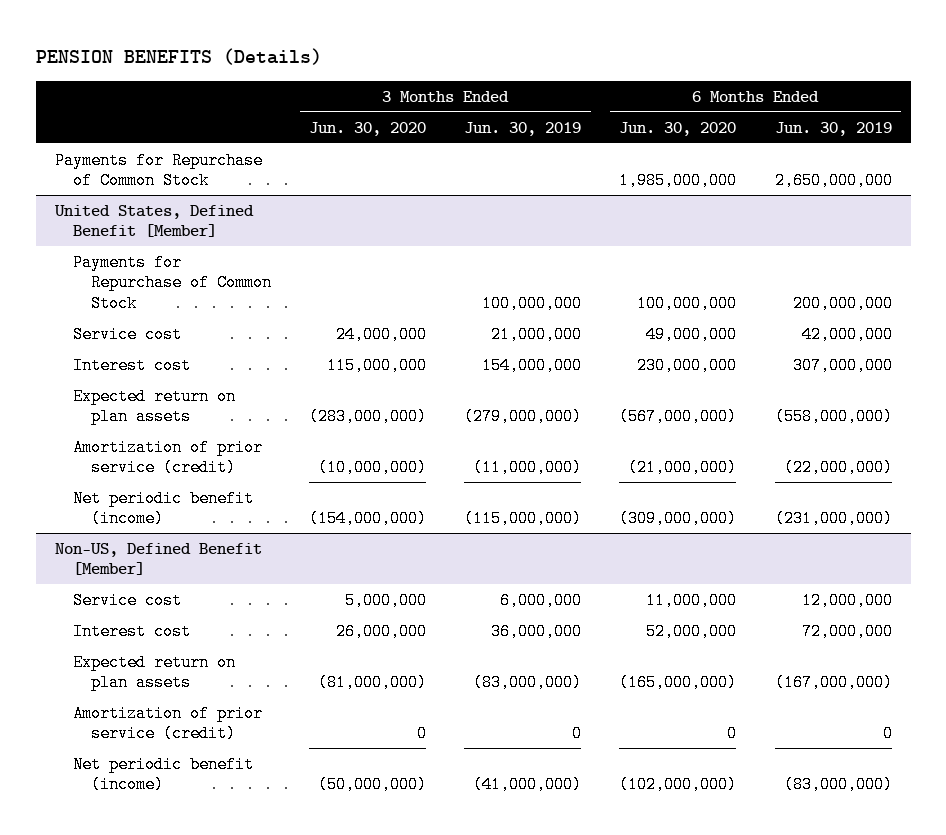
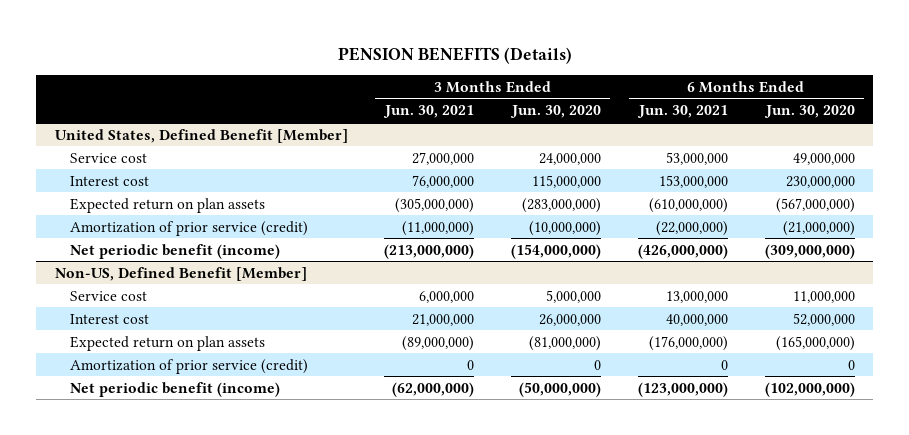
- | 3 Months Ended Jun. 30, 2020 | 3 Months Ended Jun. 30, 2019 | 6 Months Ended Jun. 30, 2020 | 6 Months Ended Jun. 30, 2019
+ | 3 Months Ended Jun. 30, 2021 | 3 Months Ended Jun. 30, 2020 | 6 Months Ended Jun. 30, 2021 | 6 Months Ended Jun. 30, 2020
- Payments for Repurchase of Common Stock | | | 1,985,000,000 | 2,650,000,000
@ United States, Defined Benefit [Member]
- Payments for Repurchase of Common Stock | | 100,000,000 | 100,000,000 | 200,000,000

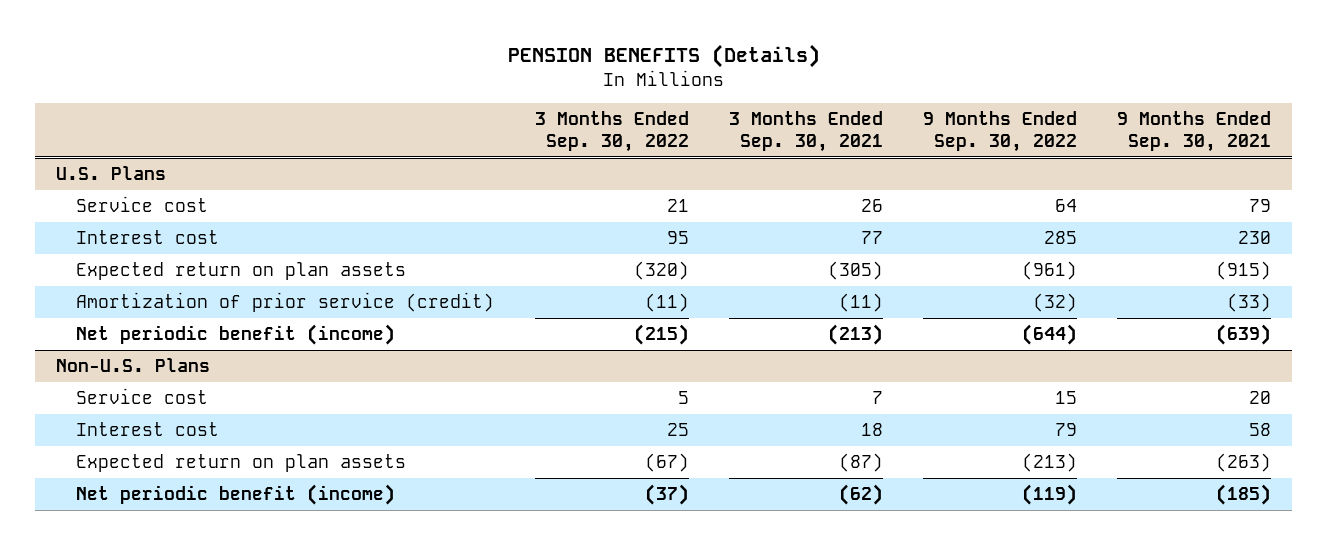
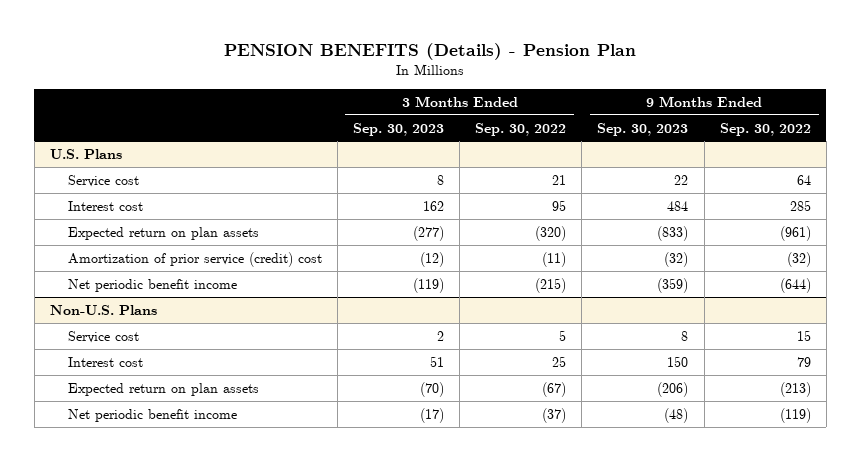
- PENSION BENEFITS (Details)
+ PENSION BENEFITS (Details) - Pension Plan
- | 3 Months Ended Sep. 30, 2022 | 3 Months Ended Sep. 30, 2021 | 9 Months Ended Sep. 30, 2022 | 9 Months Ended Sep. 30, 2021
+ | 3 Months Ended Sep. 30, 2023 | 3 Months Ended Sep. 30, 2022 | 9 Months Ended Sep. 30, 2023 | 9 Months Ended Sep. 30, 2022
@ U.S. Plans
- Amortization of prior service (credit) | (11) | (11) | (32) | (33)
- Net periodic benefit (income) | (215) | (213) | (644) | (639)
+ Amortization of prior service (credit) cost | (12) | (11) | (32) | (32)
+ Net periodic benefit income | (119) | (215) | (359) | (644)
@ Non-U.S. Plans
- Net periodic benefit (income) | (37) | (62) | (119) | (185)
+ Net periodic benefit income | (17) | (37) | (48) | (119)

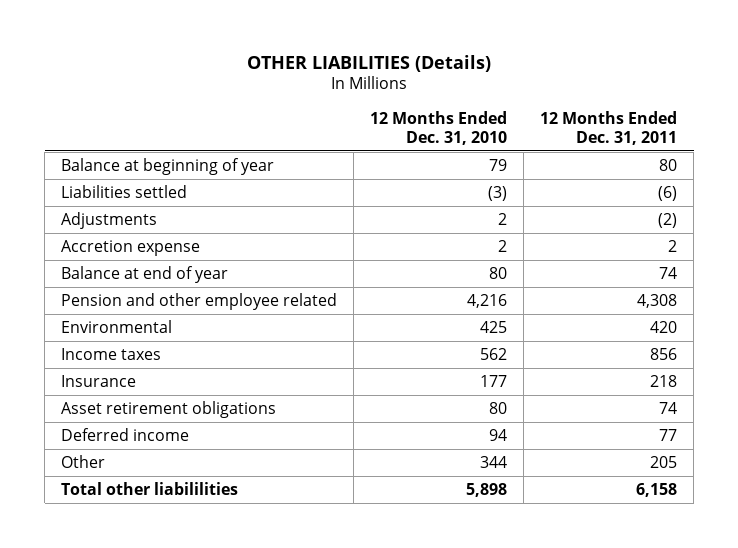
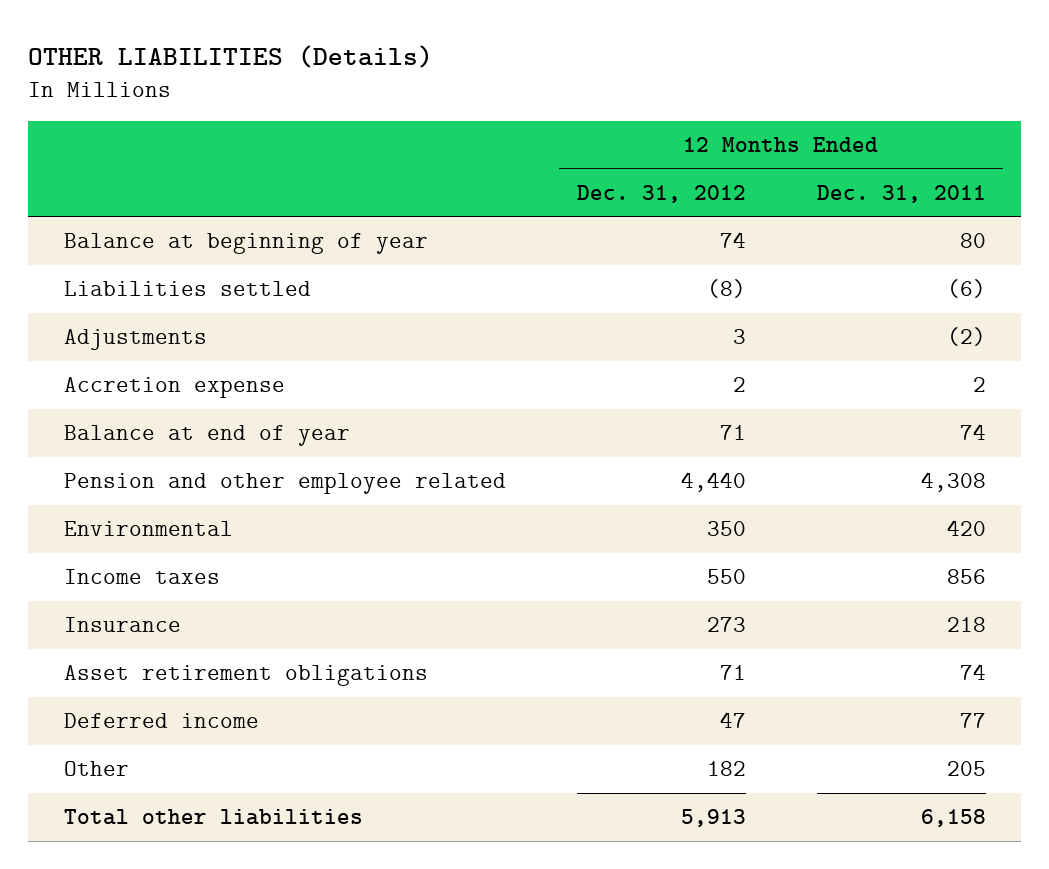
- | 12 Months Ended Dec. 31, 2010 | 12 Months Ended Dec. 31, 2011
+ | 12 Months Ended Dec. 31, 2012 | 12 Months Ended Dec. 31, 2011
- Total other liabililities | 5,898 | 6,158
+ Total other liabilities | 5,913 | 6,158

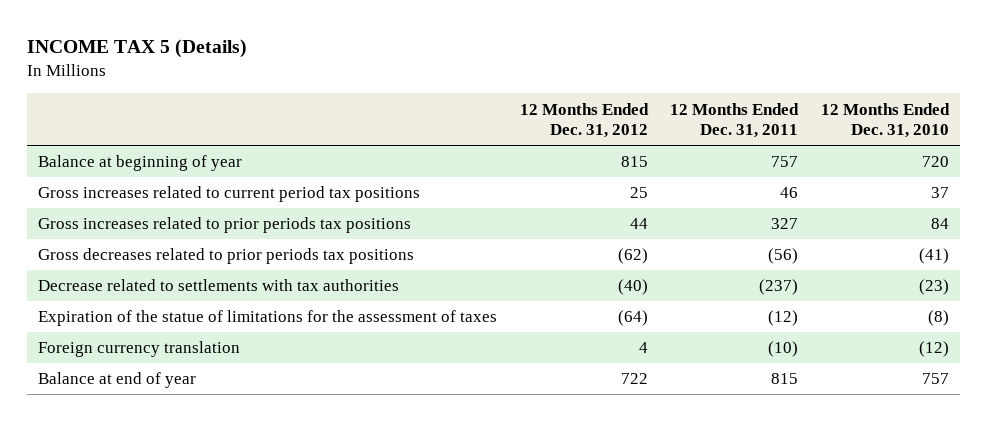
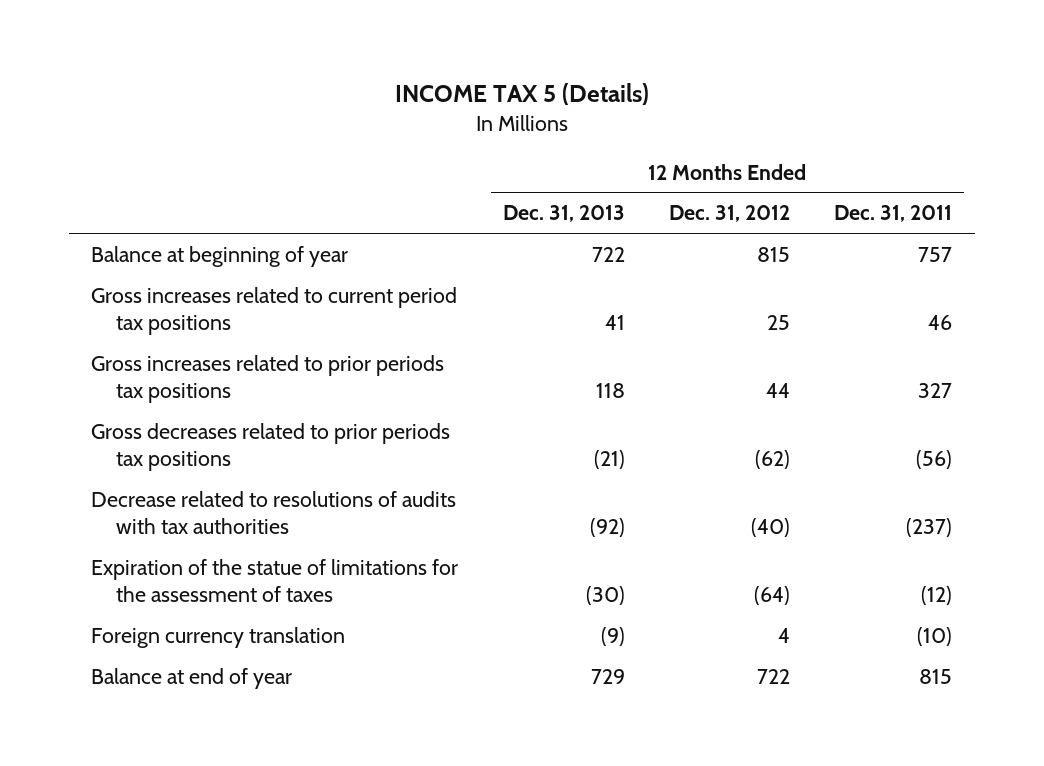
- | 12 Months Ended Dec. 31, 2012 | 12 Months Ended Dec. 31, 2011 | 12 Months Ended Dec. 31, 2010
+ | 12 Months Ended Dec. 31, 2013 | 12 Months Ended Dec. 31, 2012 | 12 Months Ended Dec. 31, 2011
- Decrease related to settlements with tax authorities | (40) | (237) | (23)
+ Decrease related to resolutions of audits with tax authorities | (92) | (40) | (237)

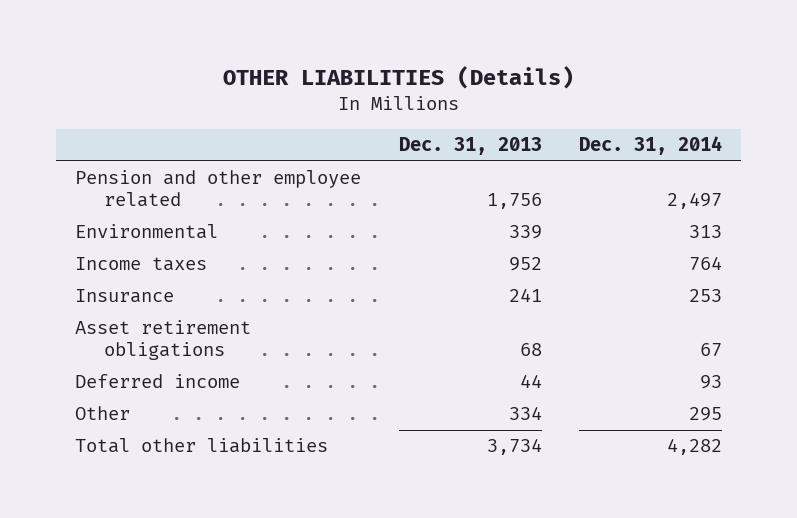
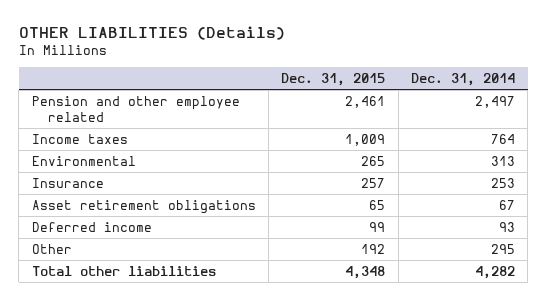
- | Dec. 31, 2013 | Dec. 31, 2014
+ | Dec. 31, 2015 | Dec. 31, 2014
moved down: Environmental | 265 | 313

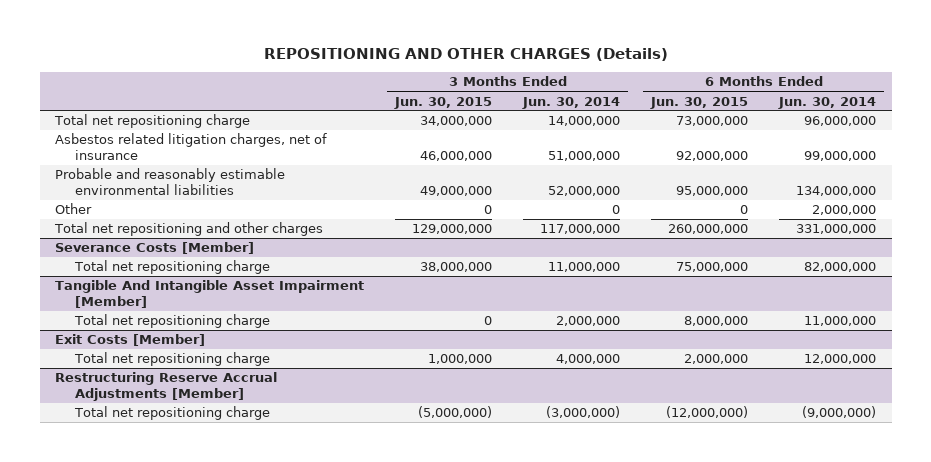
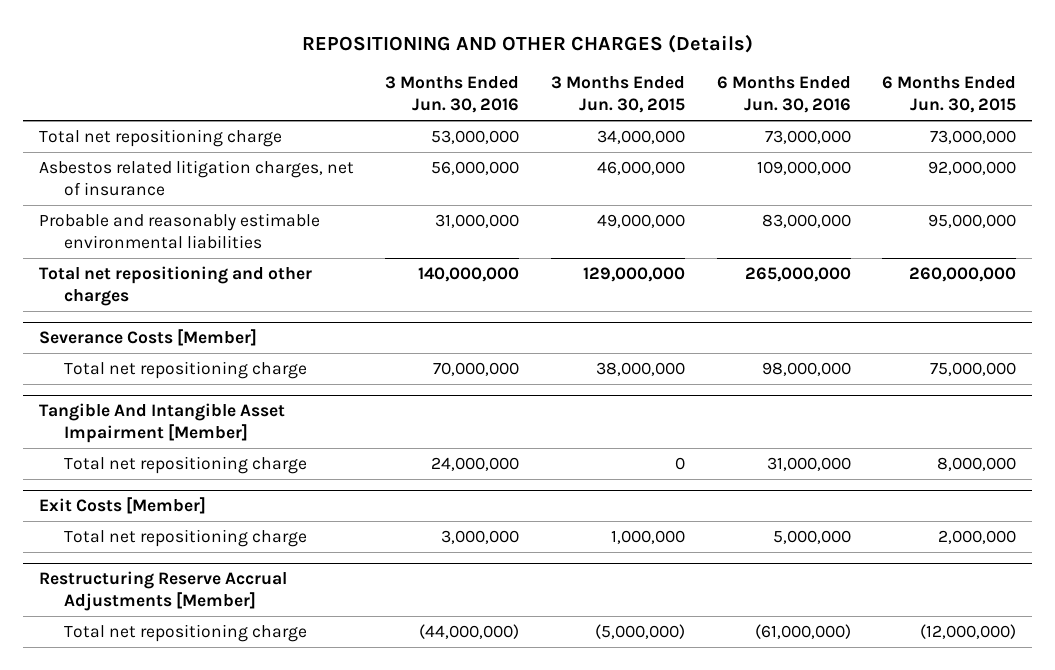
- | 3 Months Ended Jun. 30, 2015 | 3 Months Ended Jun. 30, 2014 | 6 Months Ended Jun. 30, 2015 | 6 Months Ended Jun. 30, 2014
+ | 3 Months Ended Jun. 30, 2016 | 3 Months Ended Jun. 30, 2015 | 6 Months Ended Jun. 30, 2016 | 6 Months Ended Jun. 30, 2015
- Other | 0 | 0 | 0 | 2,000,000

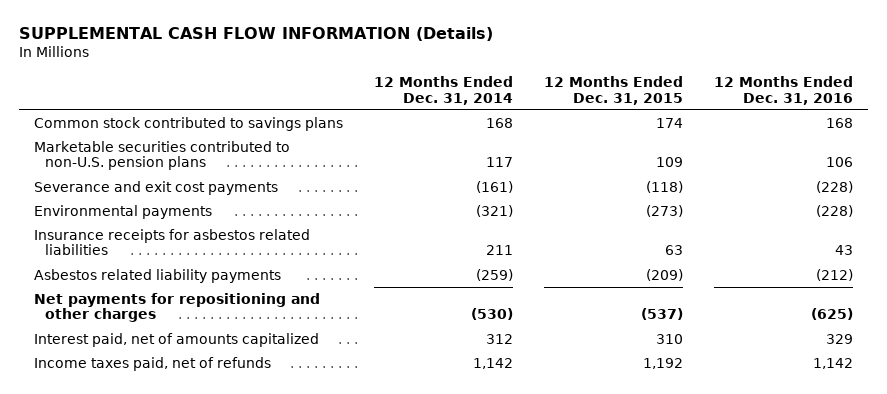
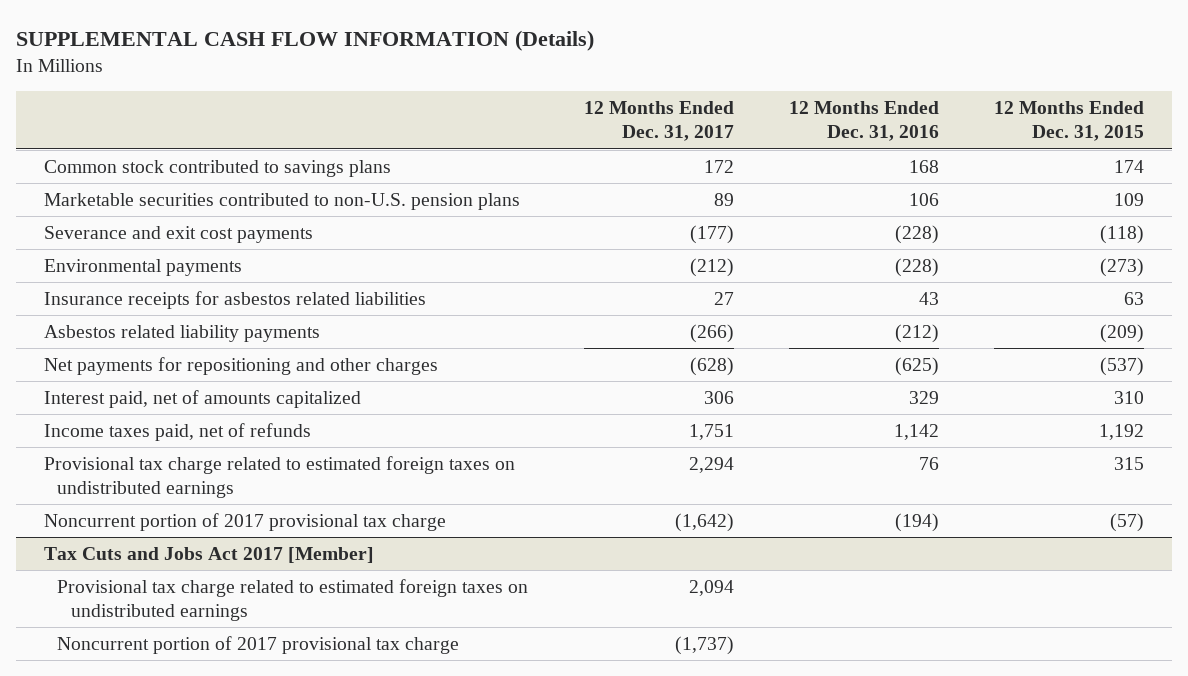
- | 12 Months Ended Dec. 31, 2014 | 12 Months Ended Dec. 31, 2015 | 12 Months Ended Dec. 31, 2016
+ | 12 Months Ended Dec. 31, 2017 | 12 Months Ended Dec. 31, 2016 | 12 Months Ended Dec. 31, 2015
+ Provisional tax charge related to estimated foreign taxes on undistributed earnings | 2,294 | 76 | 315
+ Noncurrent portion of 2017 provisional tax charge | (1,642) | (194) | (57)
+ Tax Cuts and Jobs Act 2017 [Member]
+ Provisional tax charge related to estimated foreign taxes on undistributed earnings | 2,094 | |
+ Noncurrent portion of 2017 provisional tax charge | (1,737) | |

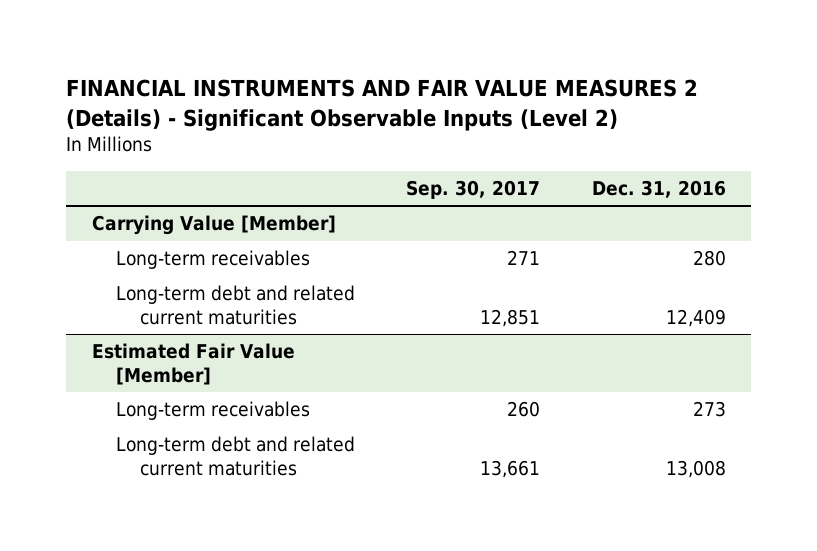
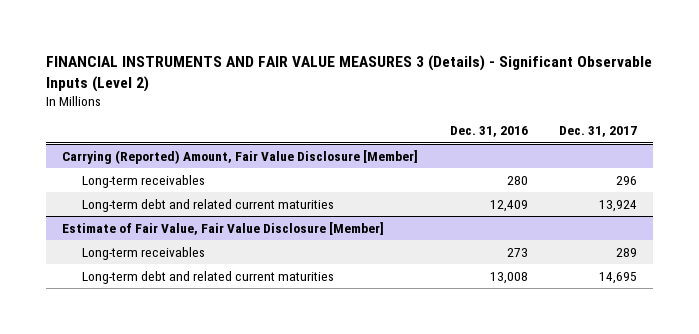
- FINANCIAL INSTRUMENTS AND FAIR VALUE MEASURES 2 (Details) - Significant Observable Inputs (Level 2)
+ FINANCIAL INSTRUMENTS AND FAIR VALUE MEASURES 3 (Details) - Significant Observable Inputs (Level 2)
- | Sep. 30, 2017 | Dec. 31, 2016
+ | Dec. 31, 2016 | Dec. 31, 2017
- Carrying Value [Member]
+ Carrying (Reported) Amount, Fair Value Disclosure [Member]
- Estimated Fair Value [Member]
+ Estimate of Fair Value, Fair Value Disclosure [Member]

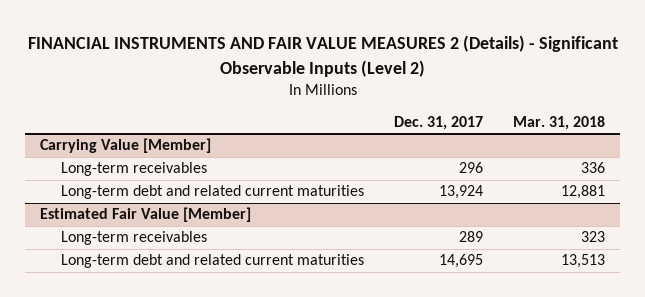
- FINANCIAL INSTRUMENTS AND FAIR VALUE MEASURES 3 (Details) - Significant Observable Inputs (Level 2)
+ FINANCIAL INSTRUMENTS AND FAIR VALUE MEASURES 2 (Details) - Significant Observable Inputs (Level 2)
- | Dec. 31, 2016 | Dec. 31, 2017
+ | Dec. 31, 2017 | Mar. 31, 2018
- Carrying (Reported) Amount, Fair Value Disclosure [Member]
+ Carrying Value [Member]
- Estimate of Fair Value, Fair Value Disclosure [Member]
+ Estimated Fair Value [Member]

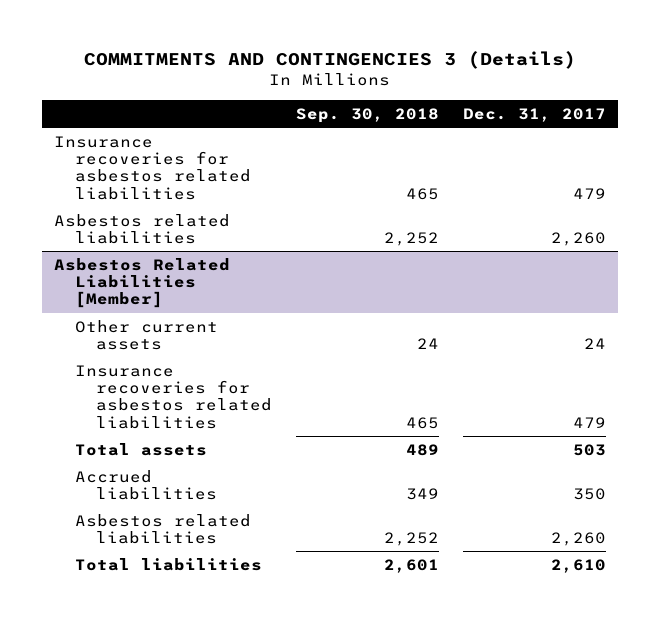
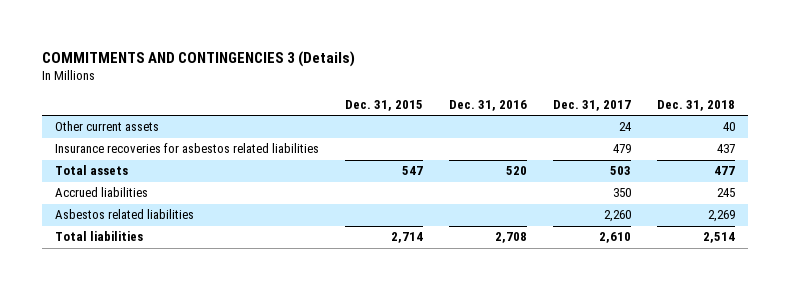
- | Sep. 30, 2018 | Dec. 31, 2017
+ | Dec. 31, 2015 | Dec. 31, 2016 | Dec. 31, 2017 | Dec. 31, 2018
- Insurance recoveries for asbestos related liabilities | 465 | 479
- Asbestos related liabilities | 2,252 | 2,260
- Asbestos Related Liabilities [Member]

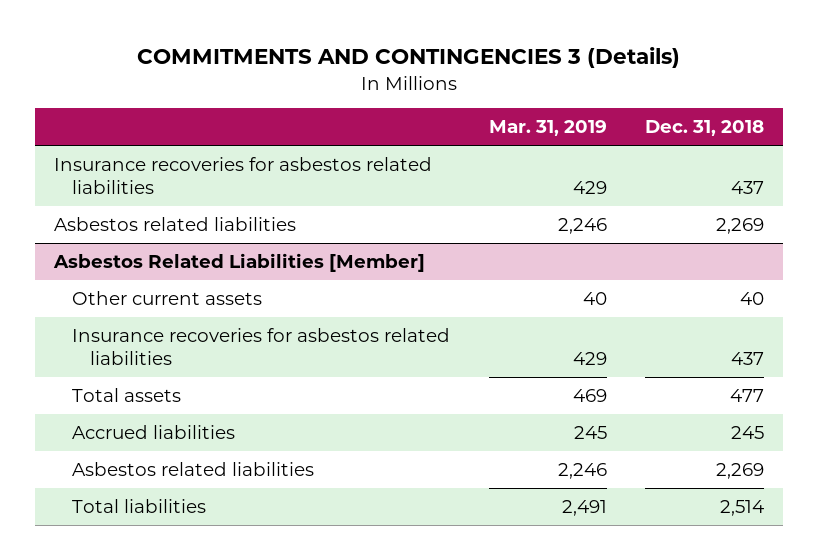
- | Dec. 31, 2015 | Dec. 31, 2016 | Dec. 31, 2017 | Dec. 31, 2018
+ | Mar. 31, 2019 | Dec. 31, 2018
+ Insurance recoveries for asbestos related liabilities | 429 | 437
+ Asbestos related liabilities | 2,246 | 2,269
+ Asbestos Related Liabilities [Member]

